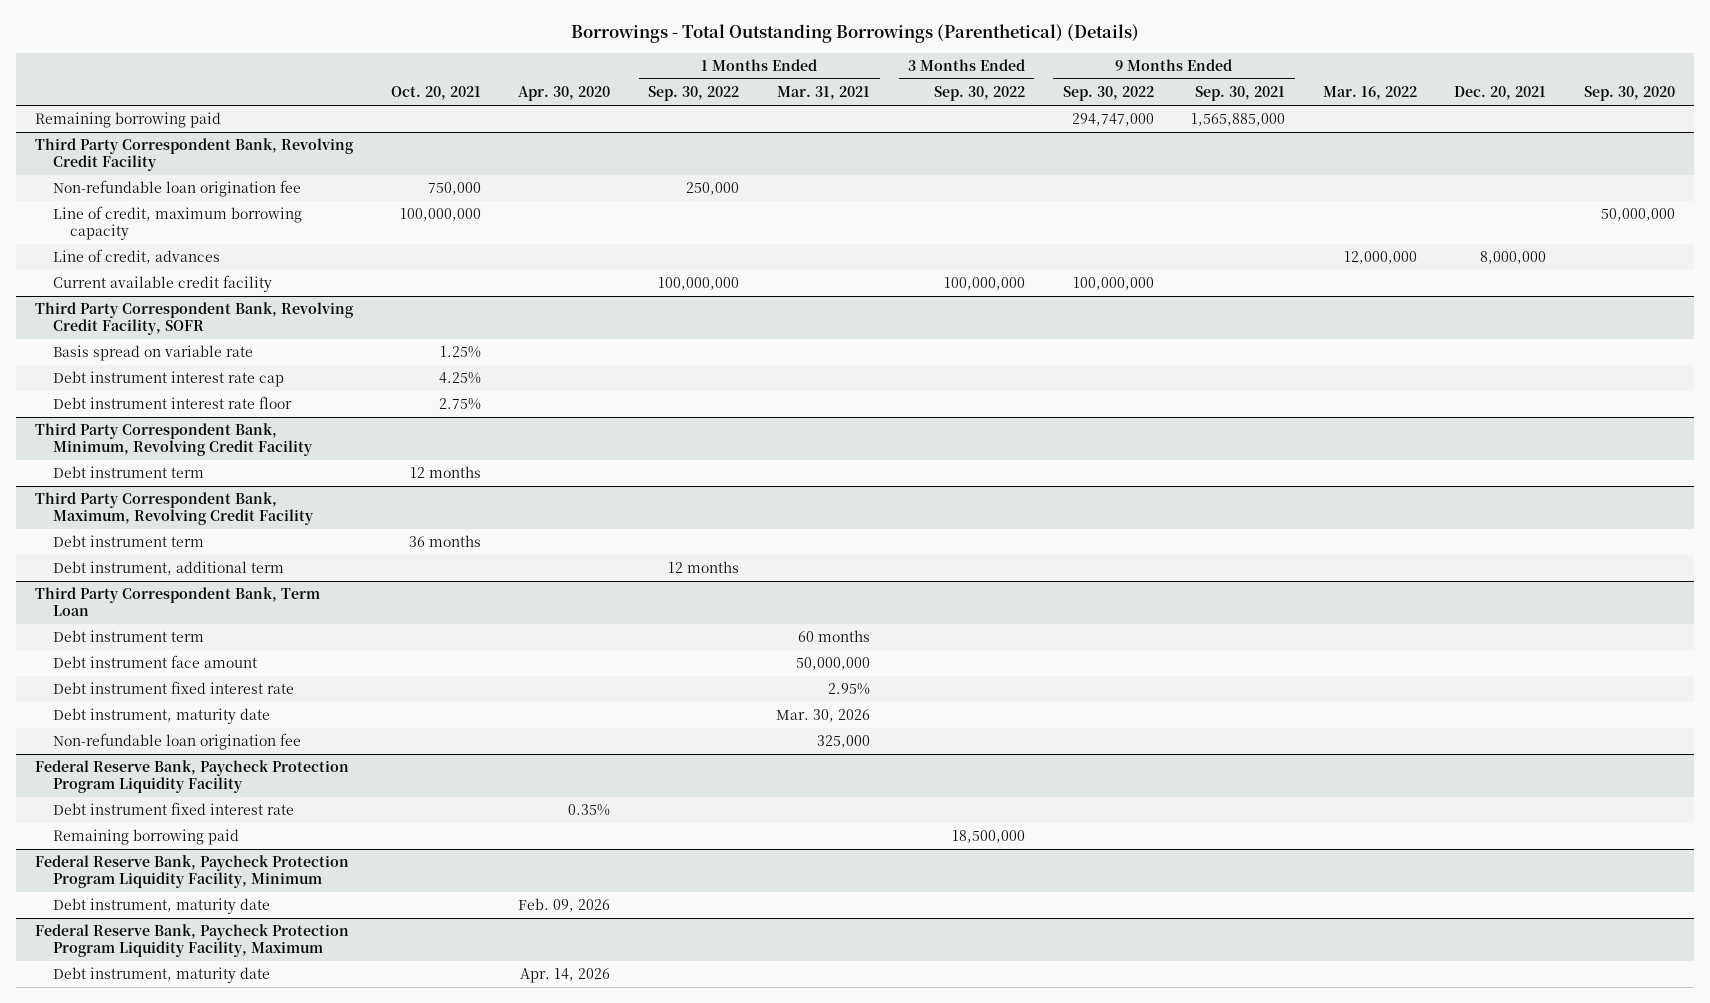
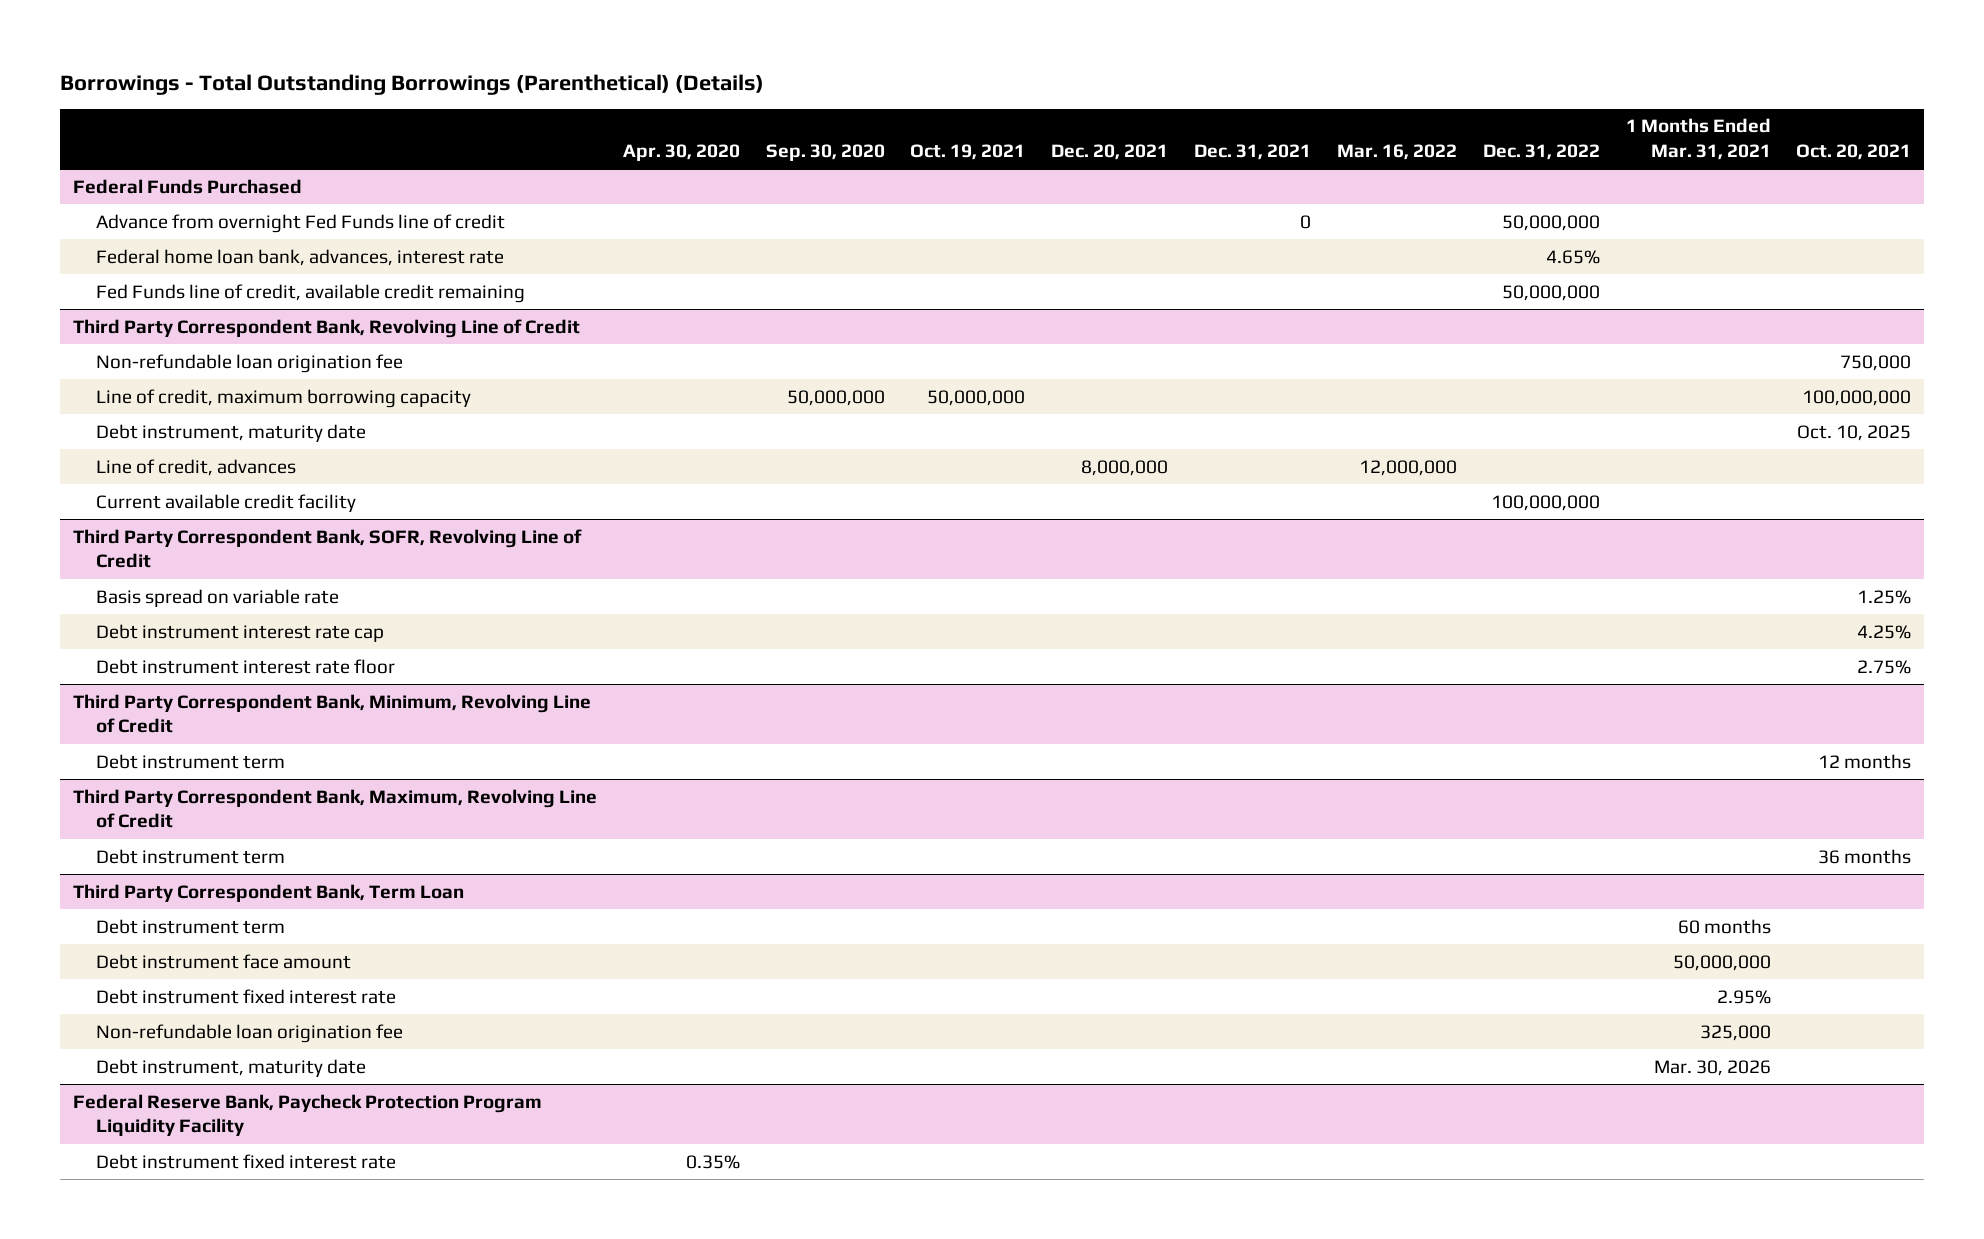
- | Oct. 20, 2021 | Apr. 30, 2020 | 1 Months Ended Sep. 30, 2022 | 1 Months Ended Mar. 31, 2021 | 3 Months Ended Sep. 30, 2022 | 9 Months Ended Sep. 30, 2022 | 9 Months Ended Sep. 30, 2021 | Mar. 16, 2022 | Dec. 20, 2021 | Sep. 30, 2020
+ | Apr. 30, 2020 | Sep. 30, 2020 | Oct. 19, 2021 | Dec. 20, 2021 | Dec. 31, 2021 | Mar. 16, 2022 | Dec. 31, 2022 | 1 Months Ended Mar. 31, 2021 | Oct. 20, 2021
- Remaining borrowing paid | | | | | | 294,747,000 | 1,565,885,000 | | |
- Third Party Correspondent Bank, Revolving Credit Facility
+ Federal Funds Purchased
+ Advance from overnight Fed Funds line of credit | | | | | 0 | | 50,000,000 | |
+ Federal home loan bank, advances, interest rate | | | | | | | 4.65% | |
+ Fed Funds line of credit, available credit remaining | | | | | | | 50,000,000 | |
+ Third Party Correspondent Bank, Revolving Line of Credit
+ Debt instrument, maturity date | | | | | | | | | Oct. 10, 2025
- Third Party Correspondent Bank, Revolving Credit Facility, SOFR
+ Third Party Correspondent Bank, SOFR, Revolving Line of Credit
- Third Party Correspondent Bank, Minimum, Revolving Credit Facility
+ Third Party Correspondent Bank, Minimum, Revolving Line of Credit
- Third Party Correspondent Bank, Maximum, Revolving Credit Facility
+ Third Party Correspondent Bank, Maximum, Revolving Line of Credit
- Debt instrument, additional term | | | 12 months | | | | | | |
@ Third Party Correspondent Bank, Term Loan
moved down: Debt instrument, maturity date | | | | | | | | Mar. 30, 2026 |
@ Federal Reserve Bank, Paycheck Protection Program Liquidity Facility
- Remaining borrowing paid | | | | | 18,500,000 | | | | |
- Federal Reserve Bank, Paycheck Protection Program Liquidity Facility, Minimum
- Debt instrument, maturity date | | Feb. 09, 2026 | | | | | | | |
- Federal Reserve Bank, Paycheck Protection Program Liquidity Facility, Maximum
- Debt instrument, maturity date | | Apr. 14, 2026 | | | | | | | |

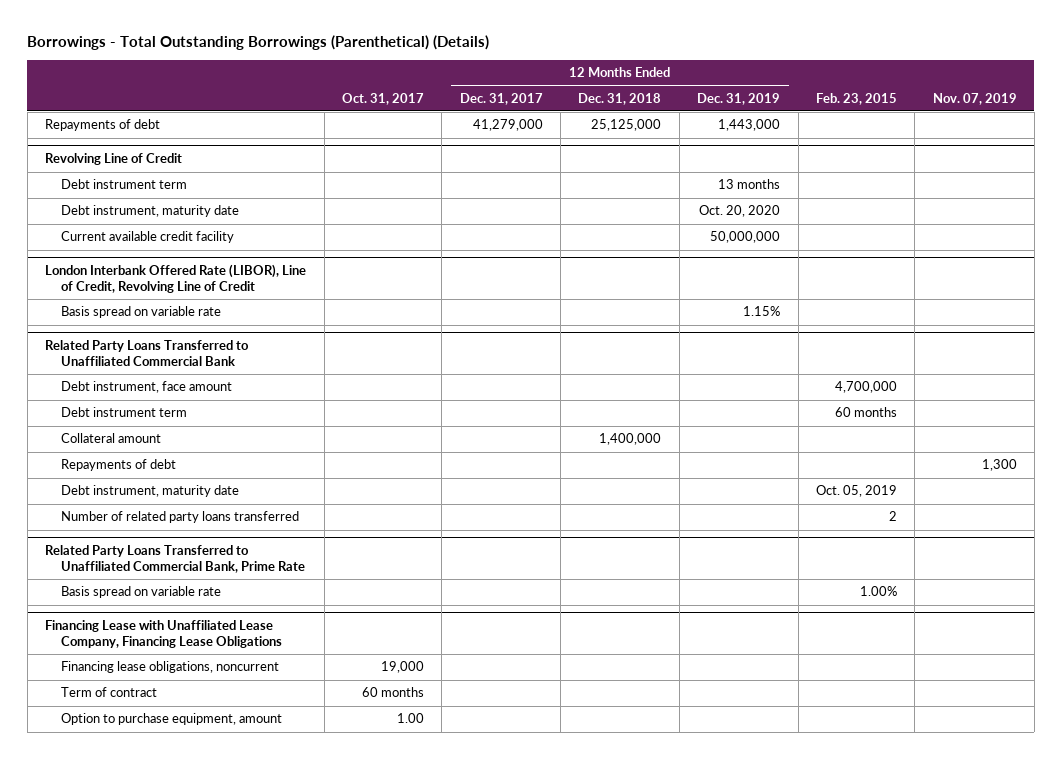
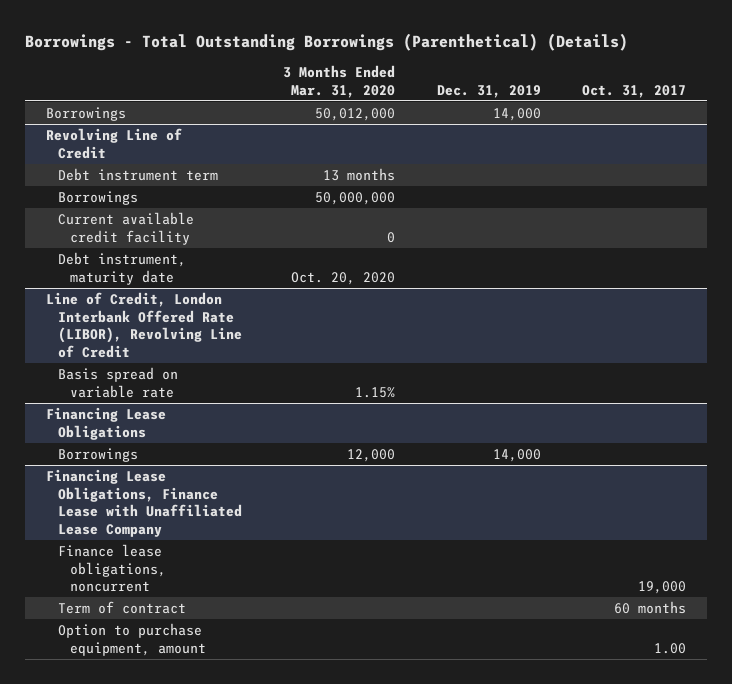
- | Oct. 31, 2017 | 12 Months Ended Dec. 31, 2017 | 12 Months Ended Dec. 31, 2018 | 12 Months Ended Dec. 31, 2019 | Feb. 23, 2015 | Nov. 07, 2019
+ | 3 Months Ended Mar. 31, 2020 | Dec. 31, 2019 | Oct. 31, 2017
- Repayments of debt | | 41,279,000 | 25,125,000 | 1,443,000 | |
+ Borrowings | 50,012,000 | 14,000 |
@ Revolving Line of Credit
+ Borrowings | 50,000,000 | |
- London Interbank Offered Rate (LIBOR), Line of Credit, Revolving Line of Credit
@ Revolving Line of Credit
moved down: Debt instrument, maturity date | Oct. 20, 2020 | |
+ Line of Credit, London Interbank Offered Rate (LIBOR), Revolving Line of Credit
- Related Party Loans Transferred to Unaffiliated Commercial Bank
- Debt instrument, face amount | | | | | 4,700,000 |
- Debt instrument term | | | | | 60 months |
- Collateral amount | | | 1,400,000 | | |
- Repayments of debt | | | | | | 1,300
- Debt instrument, maturity date | | | | | Oct. 05, 2019 |
- Number of related party loans transferred | | | | | 2 |
- Related Party Loans Transferred to Unaffiliated Commercial Bank, Prime Rate
- Basis spread on variable rate | | | | | 1.00% |
- Financing Lease with Unaffiliated Lease Company, Financing Lease Obligations
- Financing lease obligations, noncurrent | 19,000 | | | | |
+ Financing Lease Obligations
+ Borrowings | 12,000 | 14,000 |
+ Financing Lease Obligations, Finance Lease with Unaffiliated Lease Company
+ Finance lease obligations, noncurrent | | | 19,000

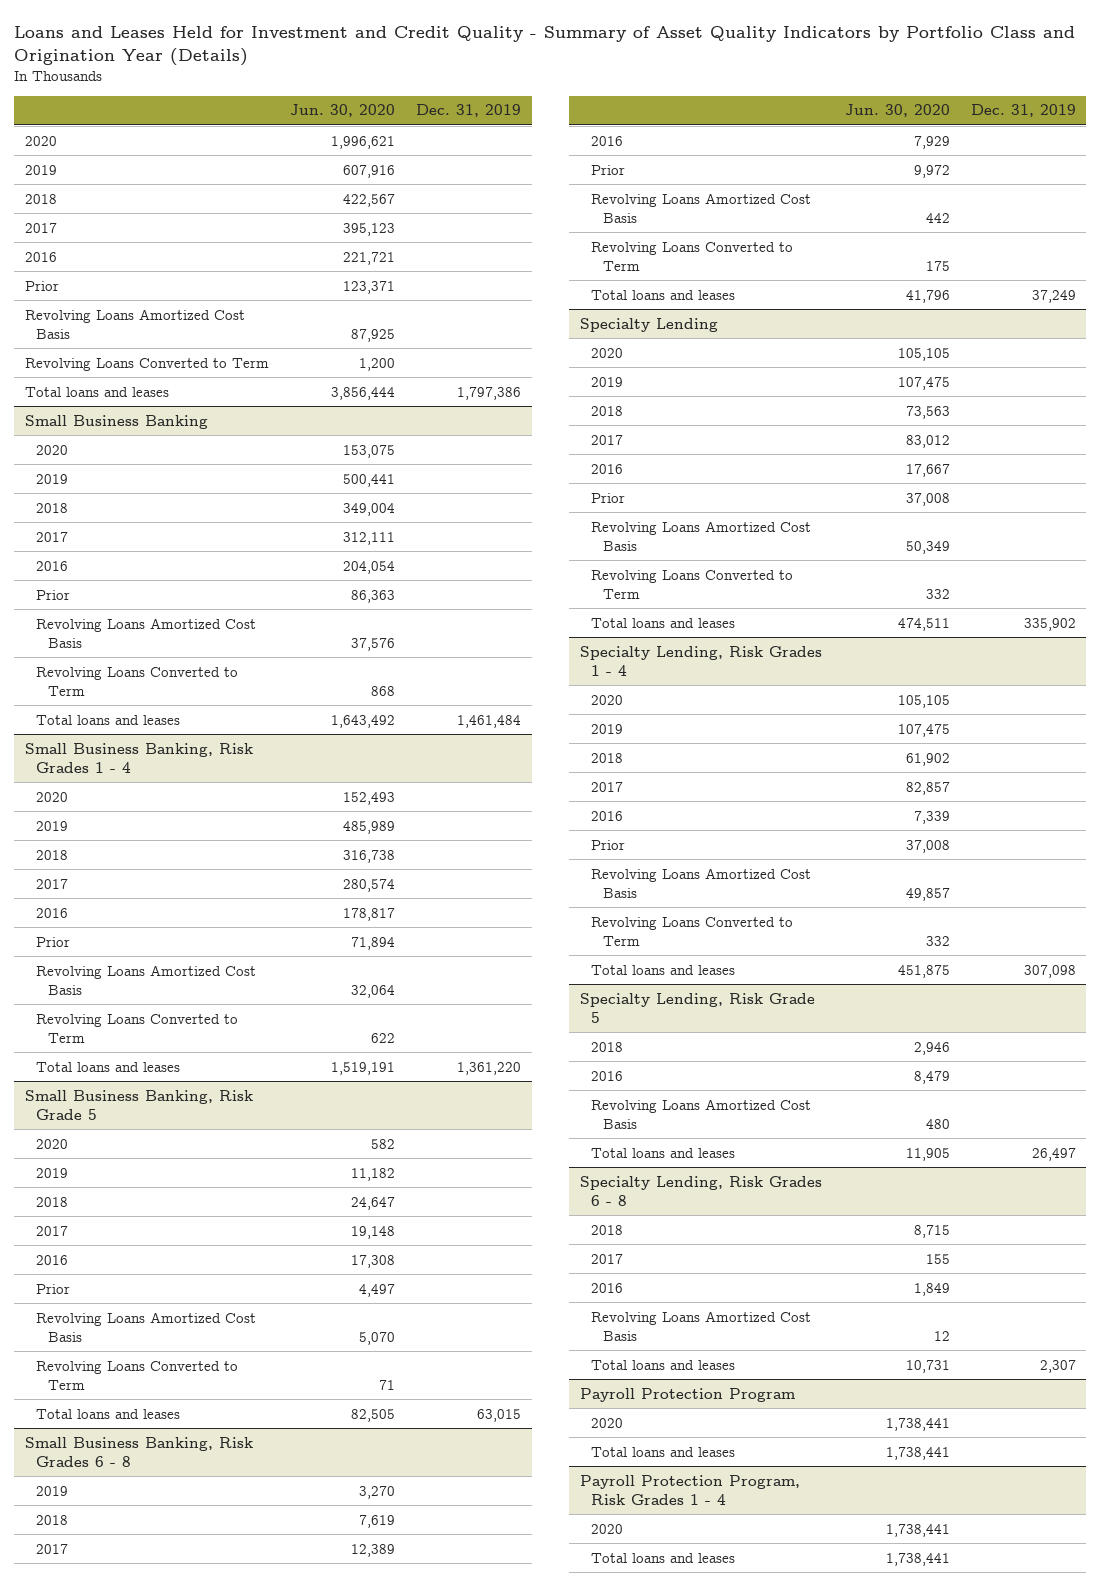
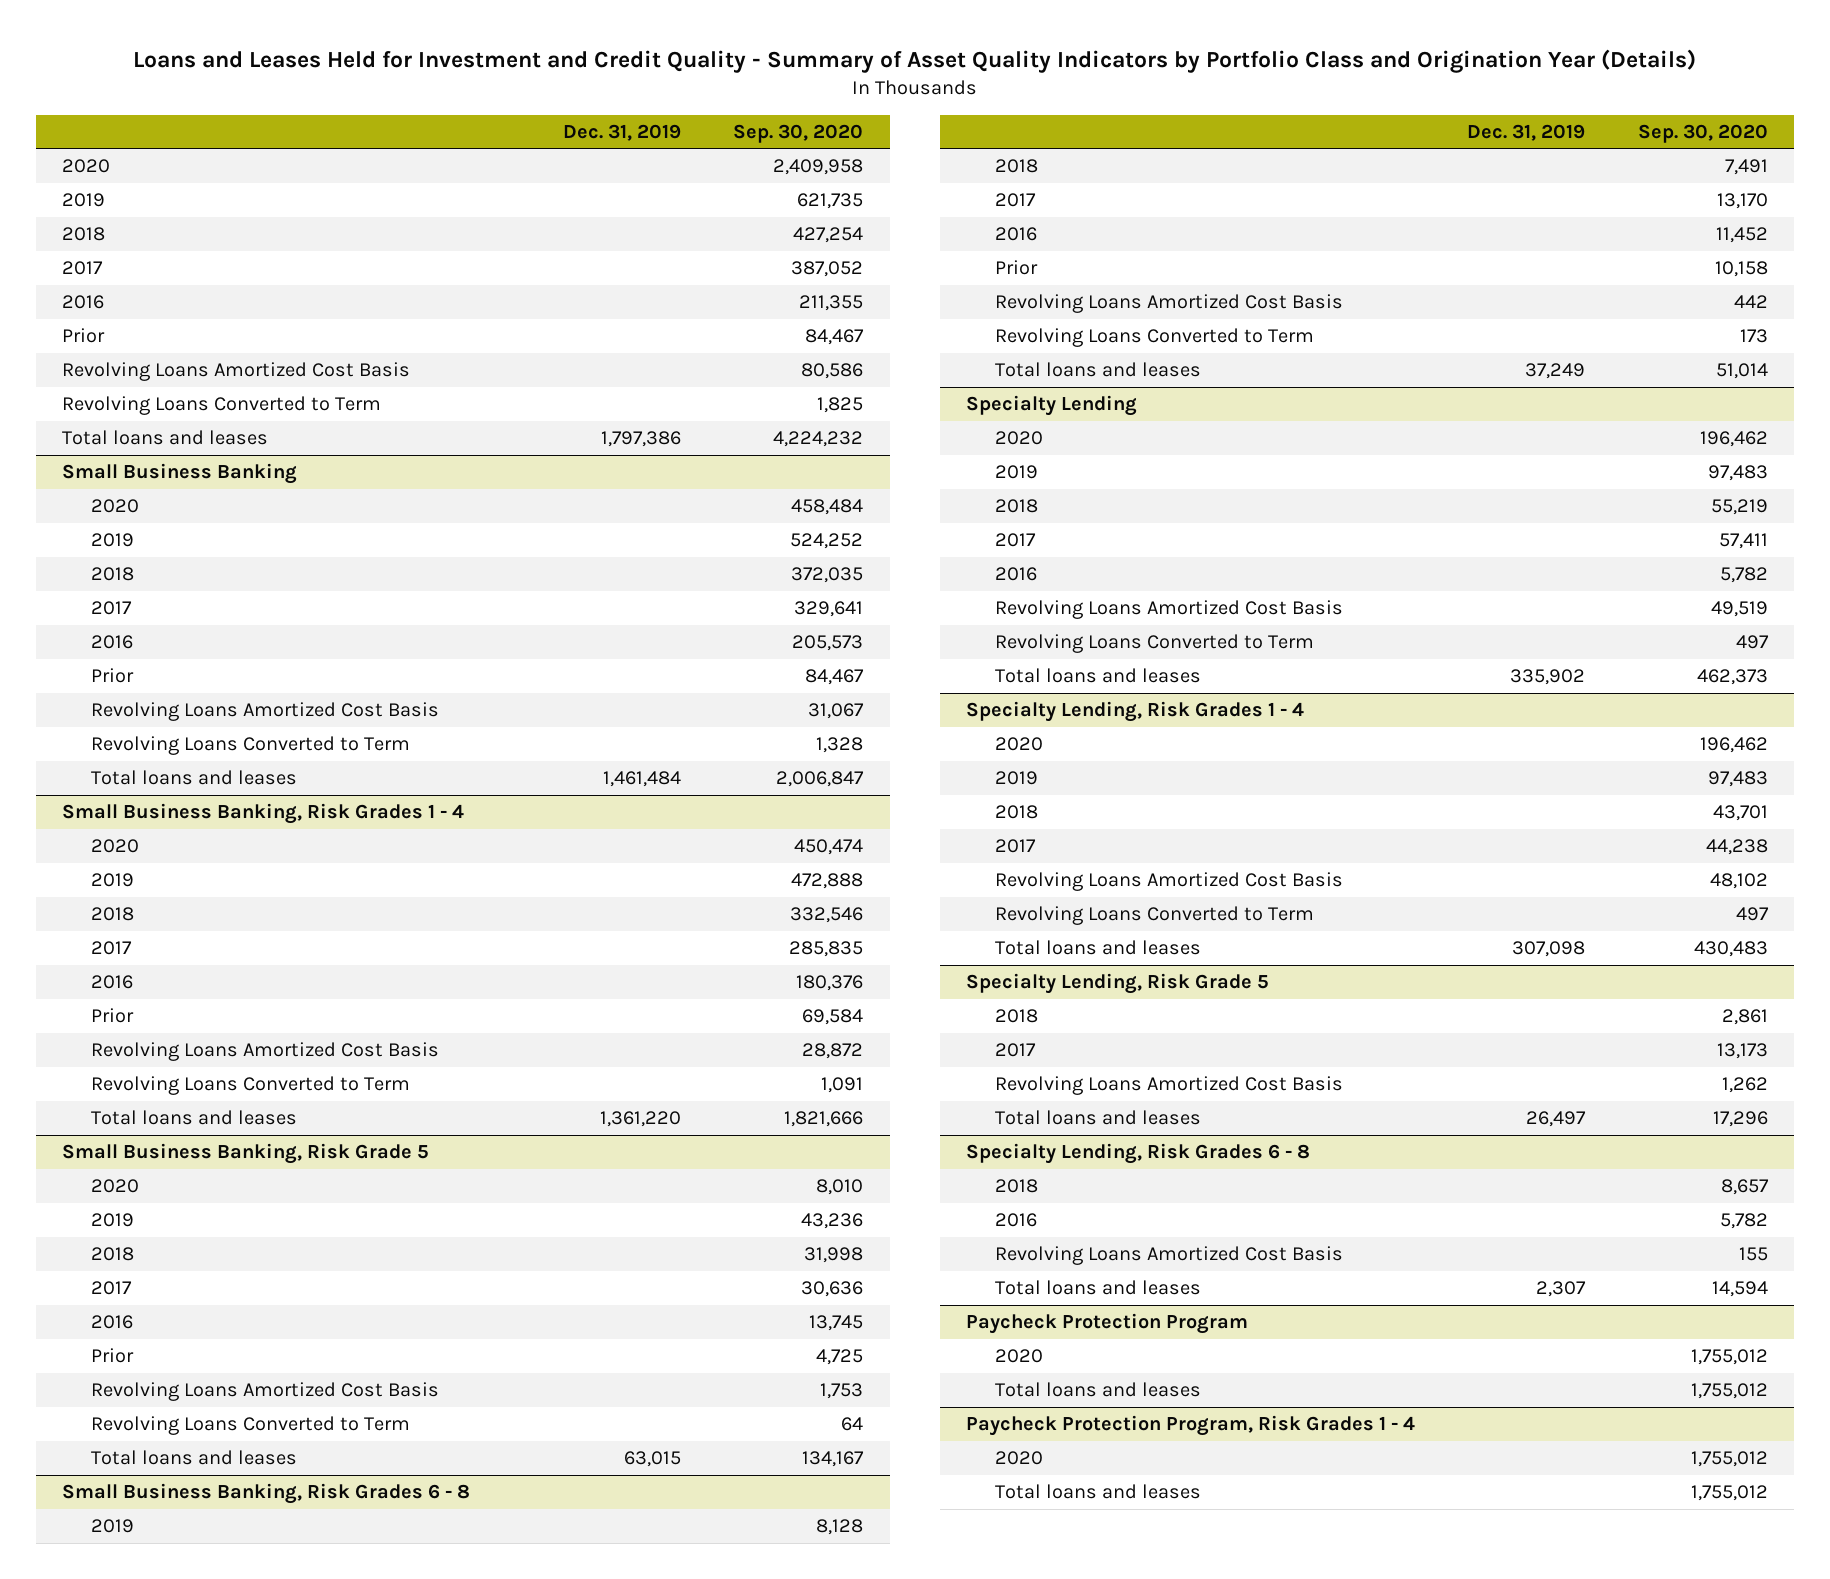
- | Jun. 30, 2020 | Dec. 31, 2019
+ | Dec. 31, 2019 | Sep. 30, 2020
@ Specialty Lending
- Prior | 37,008 |
@ Specialty Lending, Risk Grades 1 - 4
- 2016 | 7,339 |
- Prior | 37,008 |
@ Specialty Lending, Risk Grade 5
- 2016 | 8,479 |
+ 2017 | | 13,173
@ Specialty Lending, Risk Grades 6 - 8
- 2017 | 155 |
- Payroll Protection Program
+ Paycheck Protection Program
- Payroll Protection Program, Risk Grades 1 - 4
+ Paycheck Protection Program, Risk Grades 1 - 4

